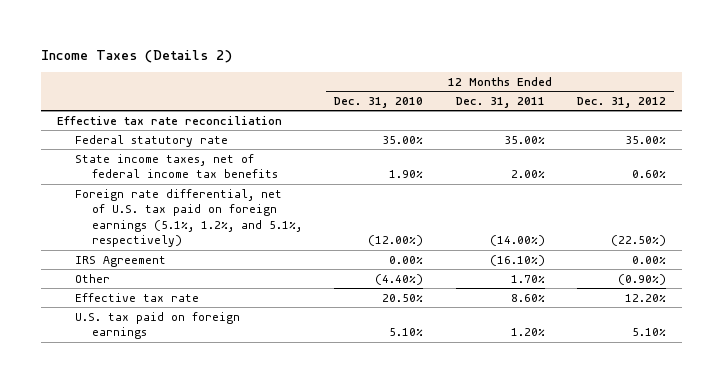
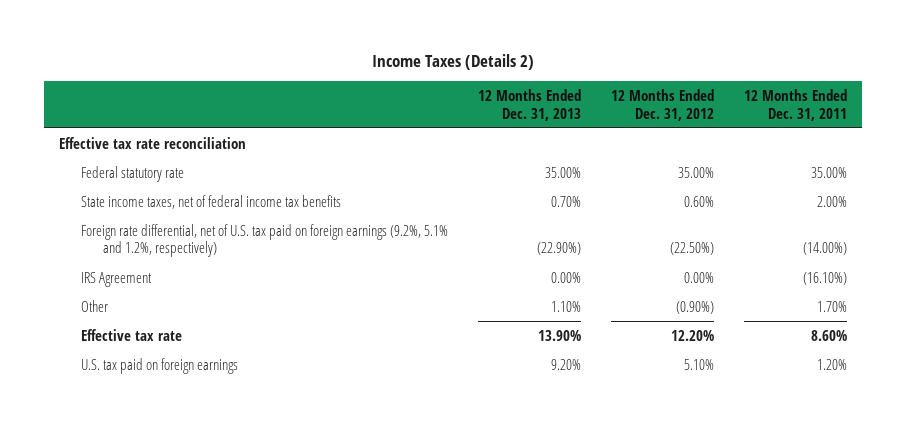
- | 12 Months Ended Dec. 31, 2010 | 12 Months Ended Dec. 31, 2011 | 12 Months Ended Dec. 31, 2012
+ | 12 Months Ended Dec. 31, 2013 | 12 Months Ended Dec. 31, 2012 | 12 Months Ended Dec. 31, 2011
- Foreign rate differential, net of U.S. tax paid on foreign earnings (5.1%, 1.2%, and 5.1%, respectively) | (12.00%) | (14.00%) | (22.50%)
+ Foreign rate differential, net of U.S. tax paid on foreign earnings (9.2%, 5.1% and 1.2%, respectively) | (22.90%) | (22.50%) | (14.00%)

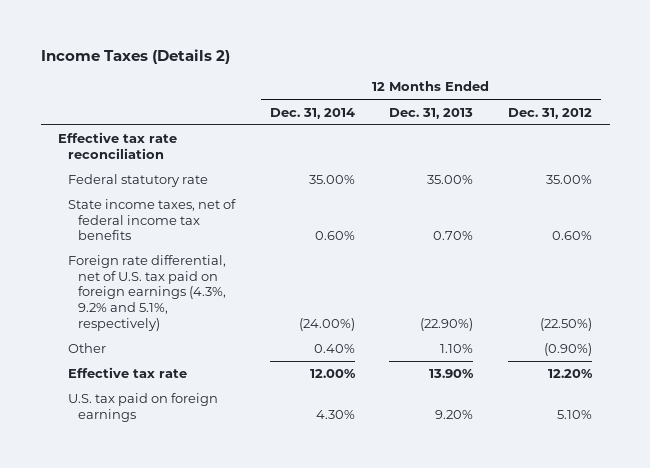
- | 12 Months Ended Dec. 31, 2013 | 12 Months Ended Dec. 31, 2012 | 12 Months Ended Dec. 31, 2011
+ | 12 Months Ended Dec. 31, 2014 | 12 Months Ended Dec. 31, 2013 | 12 Months Ended Dec. 31, 2012
- Foreign rate differential, net of U.S. tax paid on foreign earnings (9.2%, 5.1% and 1.2%, respectively) | (22.90%) | (22.50%) | (14.00%)
- IRS Agreement | 0.00% | 0.00% | (16.10%)
+ Foreign rate differential, net of U.S. tax paid on foreign earnings (4.3%, 9.2% and 5.1%, respectively) | (24.00%) | (22.90%) | (22.50%)

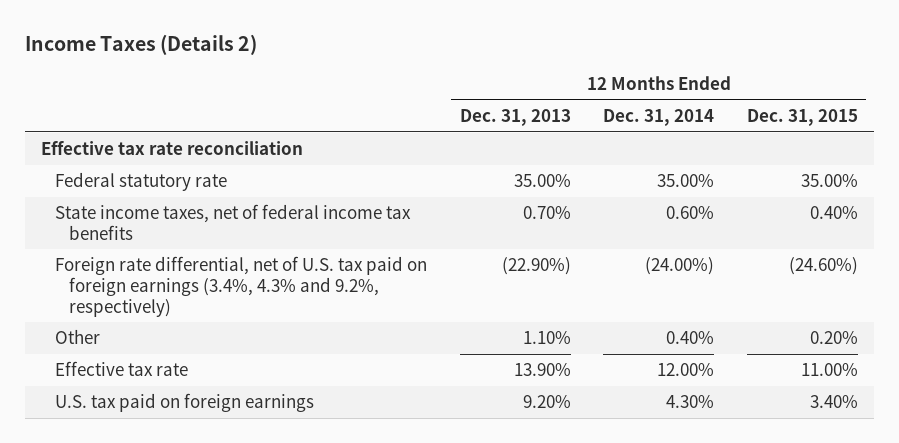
- | 12 Months Ended Dec. 31, 2014 | 12 Months Ended Dec. 31, 2013 | 12 Months Ended Dec. 31, 2012
+ | 12 Months Ended Dec. 31, 2013 | 12 Months Ended Dec. 31, 2014 | 12 Months Ended Dec. 31, 2015
- Foreign rate differential, net of U.S. tax paid on foreign earnings (4.3%, 9.2% and 5.1%, respectively) | (24.00%) | (22.90%) | (22.50%)
+ Foreign rate differential, net of U.S. tax paid on foreign earnings (3.4%, 4.3% and 9.2%, respectively) | (22.90%) | (24.00%) | (24.60%)

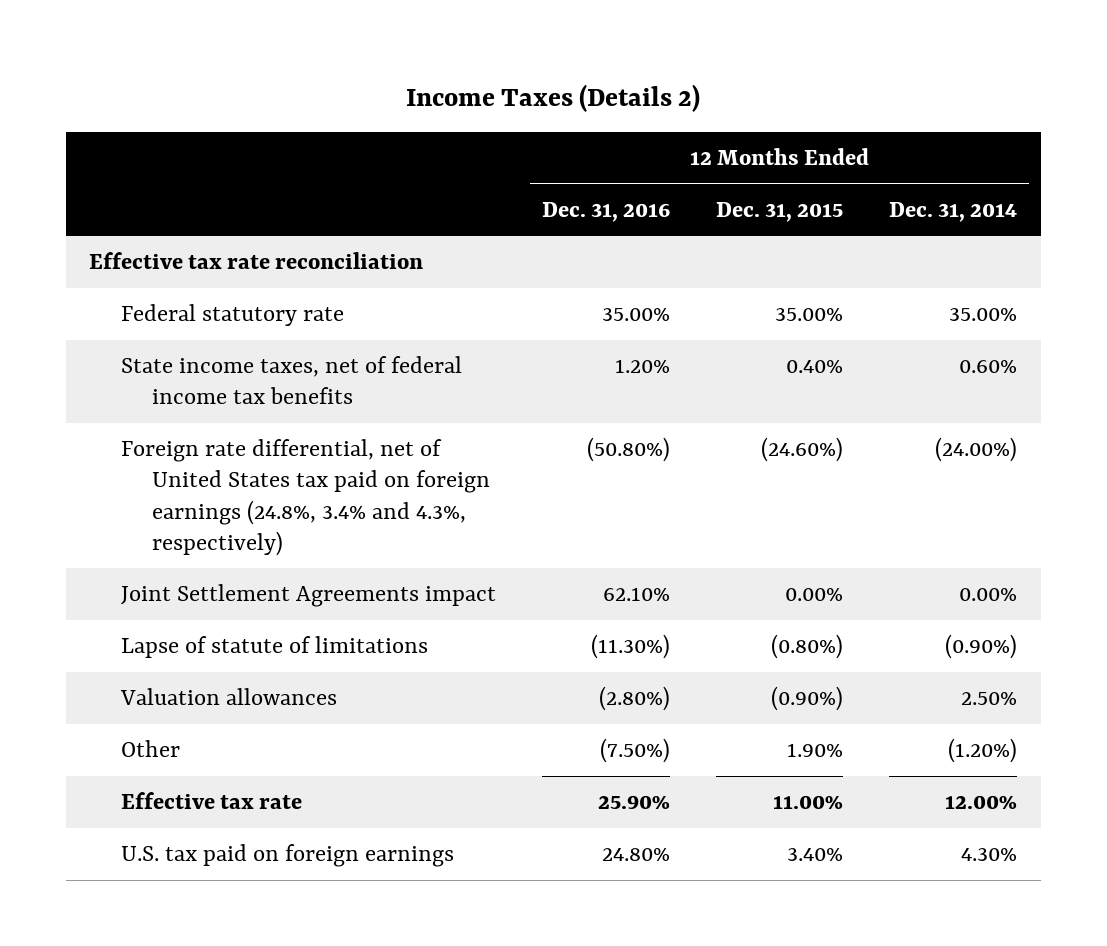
- | 12 Months Ended Dec. 31, 2013 | 12 Months Ended Dec. 31, 2014 | 12 Months Ended Dec. 31, 2015
+ | 12 Months Ended Dec. 31, 2016 | 12 Months Ended Dec. 31, 2015 | 12 Months Ended Dec. 31, 2014
- Foreign rate differential, net of U.S. tax paid on foreign earnings (3.4%, 4.3% and 9.2%, respectively) | (22.90%) | (24.00%) | (24.60%)
- Other | 1.10% | 0.40% | 0.20%
+ Foreign rate differential, net of United States tax paid on foreign earnings (24.8%, 3.4% and 4.3%, respectively) | (50.80%) | (24.60%) | (24.00%)
+ Joint Settlement Agreements impact | 62.10% | 0.00% | 0.00%
+ Lapse of statute of limitations | (11.30%) | (0.80%) | (0.90%)
+ Valuation allowances | (2.80%) | (0.90%) | 2.50%
+ Other | (7.50%) | 1.90% | (1.20%)

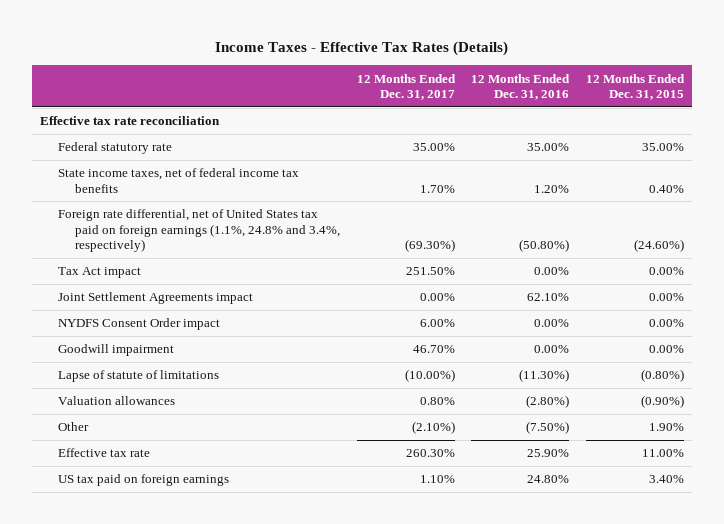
- Income Taxes (Details 2)
+ Income Taxes - Effective Tax Rates (Details)
- | 12 Months Ended Dec. 31, 2016 | 12 Months Ended Dec. 31, 2015 | 12 Months Ended Dec. 31, 2014
+ | 12 Months Ended Dec. 31, 2017 | 12 Months Ended Dec. 31, 2016 | 12 Months Ended Dec. 31, 2015
- Foreign rate differential, net of United States tax paid on foreign earnings (24.8%, 3.4% and 4.3%, respectively) | (50.80%) | (24.60%) | (24.00%)
+ Foreign rate differential, net of United States tax paid on foreign earnings (1.1%, 24.8% and 3.4%, respectively) | (69.30%) | (50.80%) | (24.60%)
+ Tax Act impact | 251.50% | 0.00% | 0.00%
+ NYDFS Consent Order impact | 6.00% | 0.00% | 0.00%
+ Goodwill impairment | 46.70% | 0.00% | 0.00%
- U.S. tax paid on foreign earnings | 24.80% | 3.40% | 4.30%
+ US tax paid on foreign earnings | 1.10% | 24.80% | 3.40%

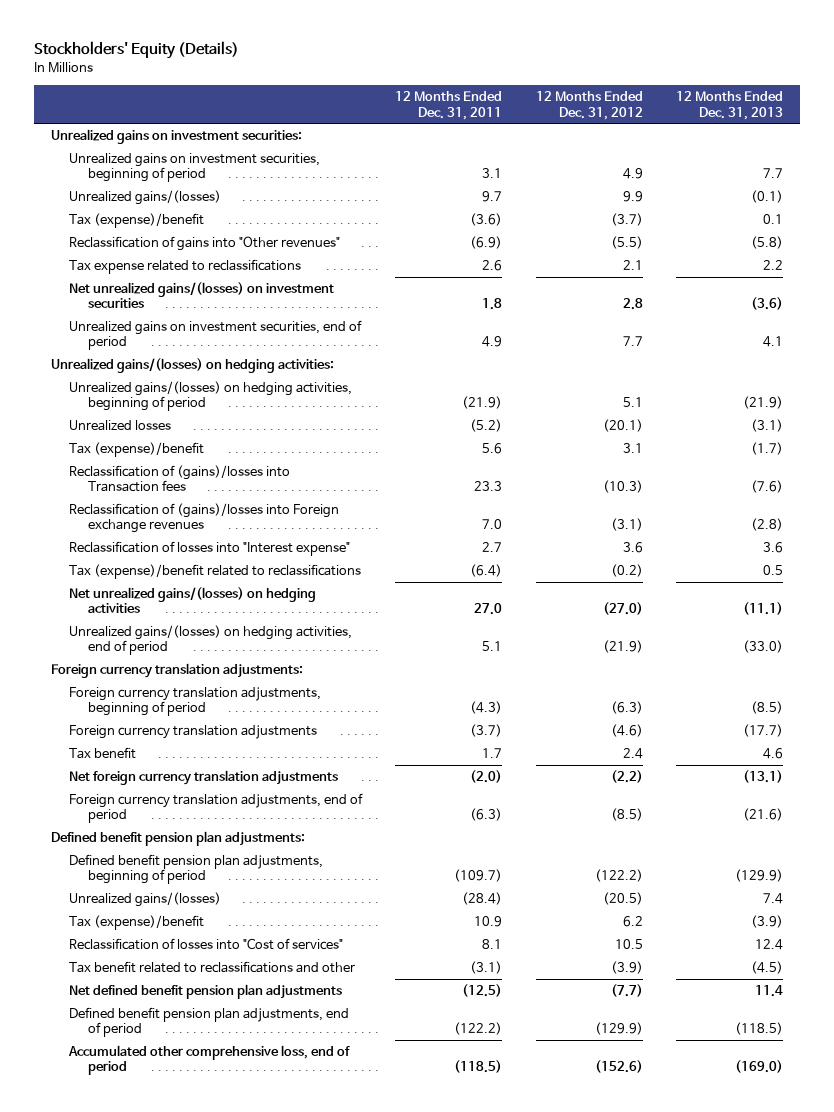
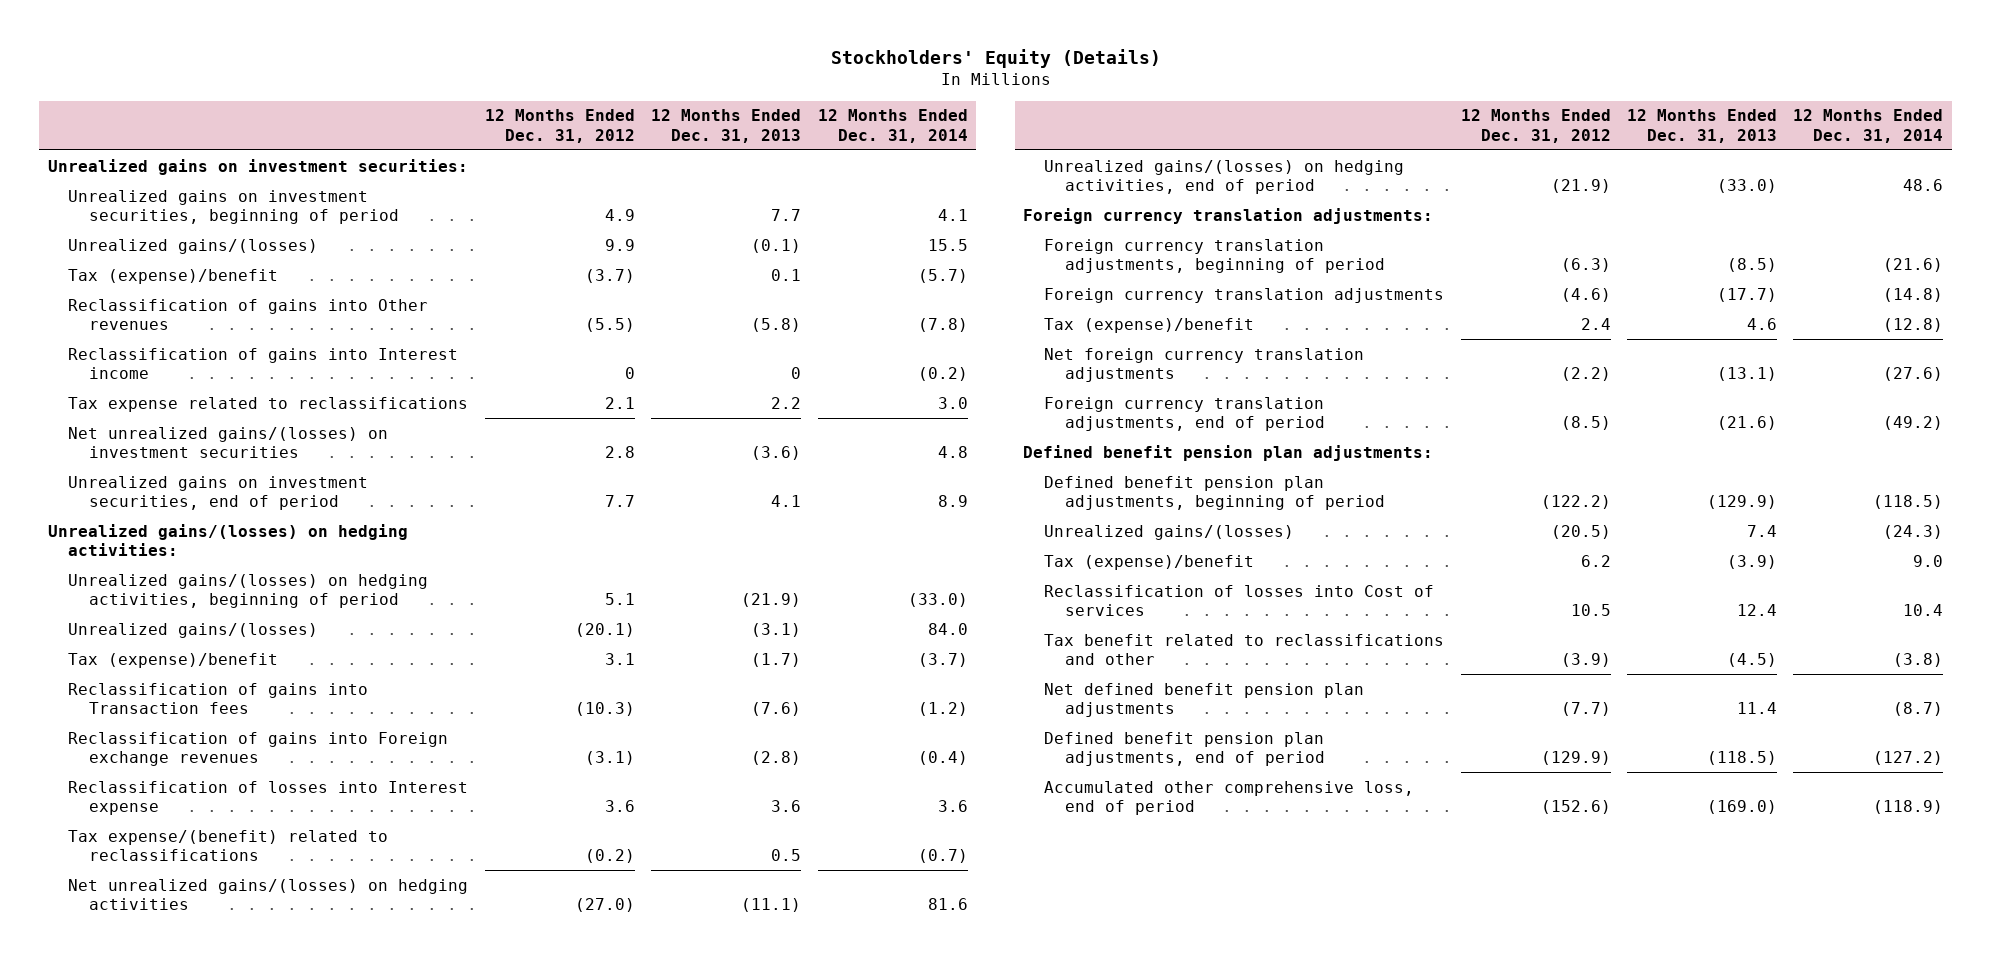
- | 12 Months Ended Dec. 31, 2011 | 12 Months Ended Dec. 31, 2012 | 12 Months Ended Dec. 31, 2013
+ | 12 Months Ended Dec. 31, 2012 | 12 Months Ended Dec. 31, 2013 | 12 Months Ended Dec. 31, 2014
- Reclassification of gains into "Other revenues" | (6.9) | (5.5) | (5.8)
+ Reclassification of gains into Other revenues | (5.5) | (5.8) | (7.8)
+ Reclassification of gains into Interest income | 0 | 0 | (0.2)
- Unrealized losses | (5.2) | (20.1) | (3.1)
+ Unrealized gains/(losses) | (20.1) | (3.1) | 84.0
- Reclassification of (gains)/losses into Transaction fees | 23.3 | (10.3) | (7.6)
- Reclassification of (gains)/losses into Foreign exchange revenues | 7.0 | (3.1) | (2.8)
- Reclassification of losses into "Interest expense" | 2.7 | 3.6 | 3.6
- Tax (expense)/benefit related to reclassifications | (6.4) | (0.2) | 0.5
+ Reclassification of gains into Transaction fees | (10.3) | (7.6) | (1.2)
+ Reclassification of gains into Foreign exchange revenues | (3.1) | (2.8) | (0.4)
+ Reclassification of losses into Interest expense | 3.6 | 3.6 | 3.6
+ Tax expense/(benefit) related to reclassifications | (0.2) | 0.5 | (0.7)
- Tax benefit | 1.7 | 2.4 | 4.6
+ Tax (expense)/benefit | 2.4 | 4.6 | (12.8)
- Reclassification of losses into "Cost of services" | 8.1 | 10.5 | 12.4
+ Reclassification of losses into Cost of services | 10.5 | 12.4 | 10.4

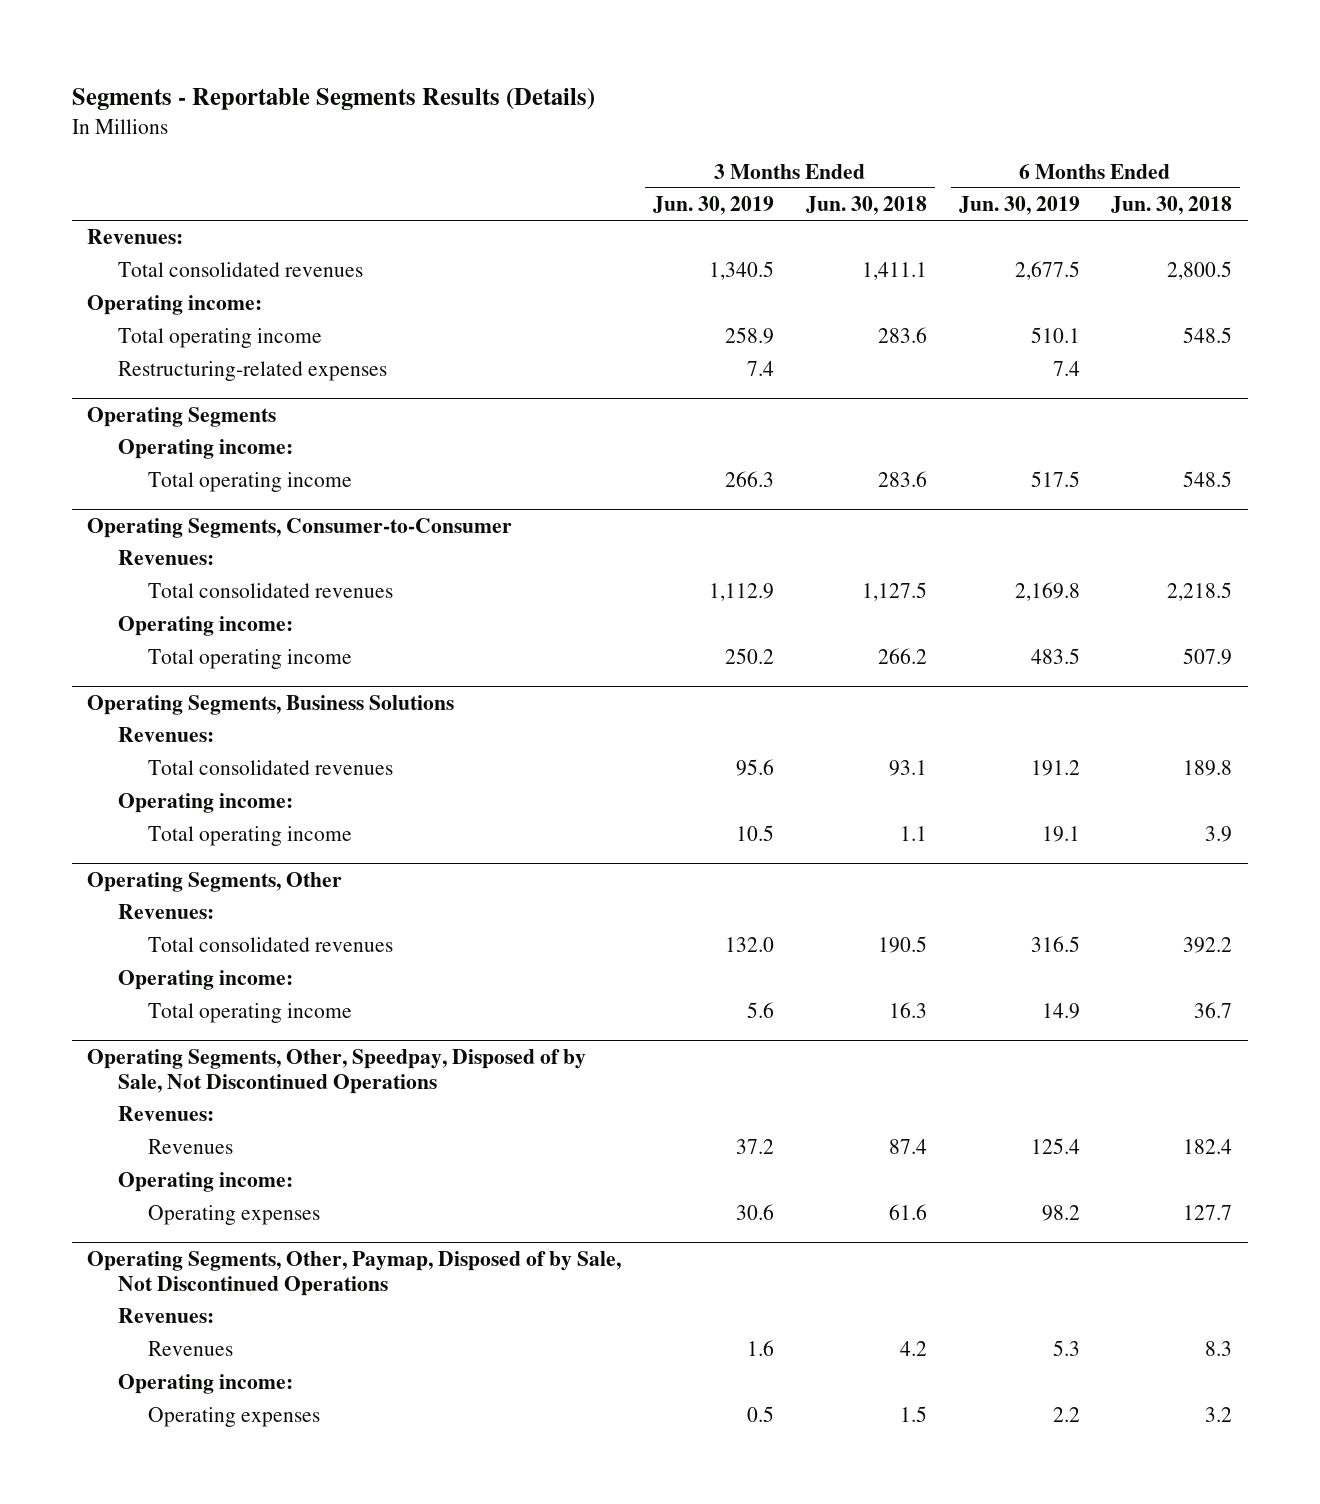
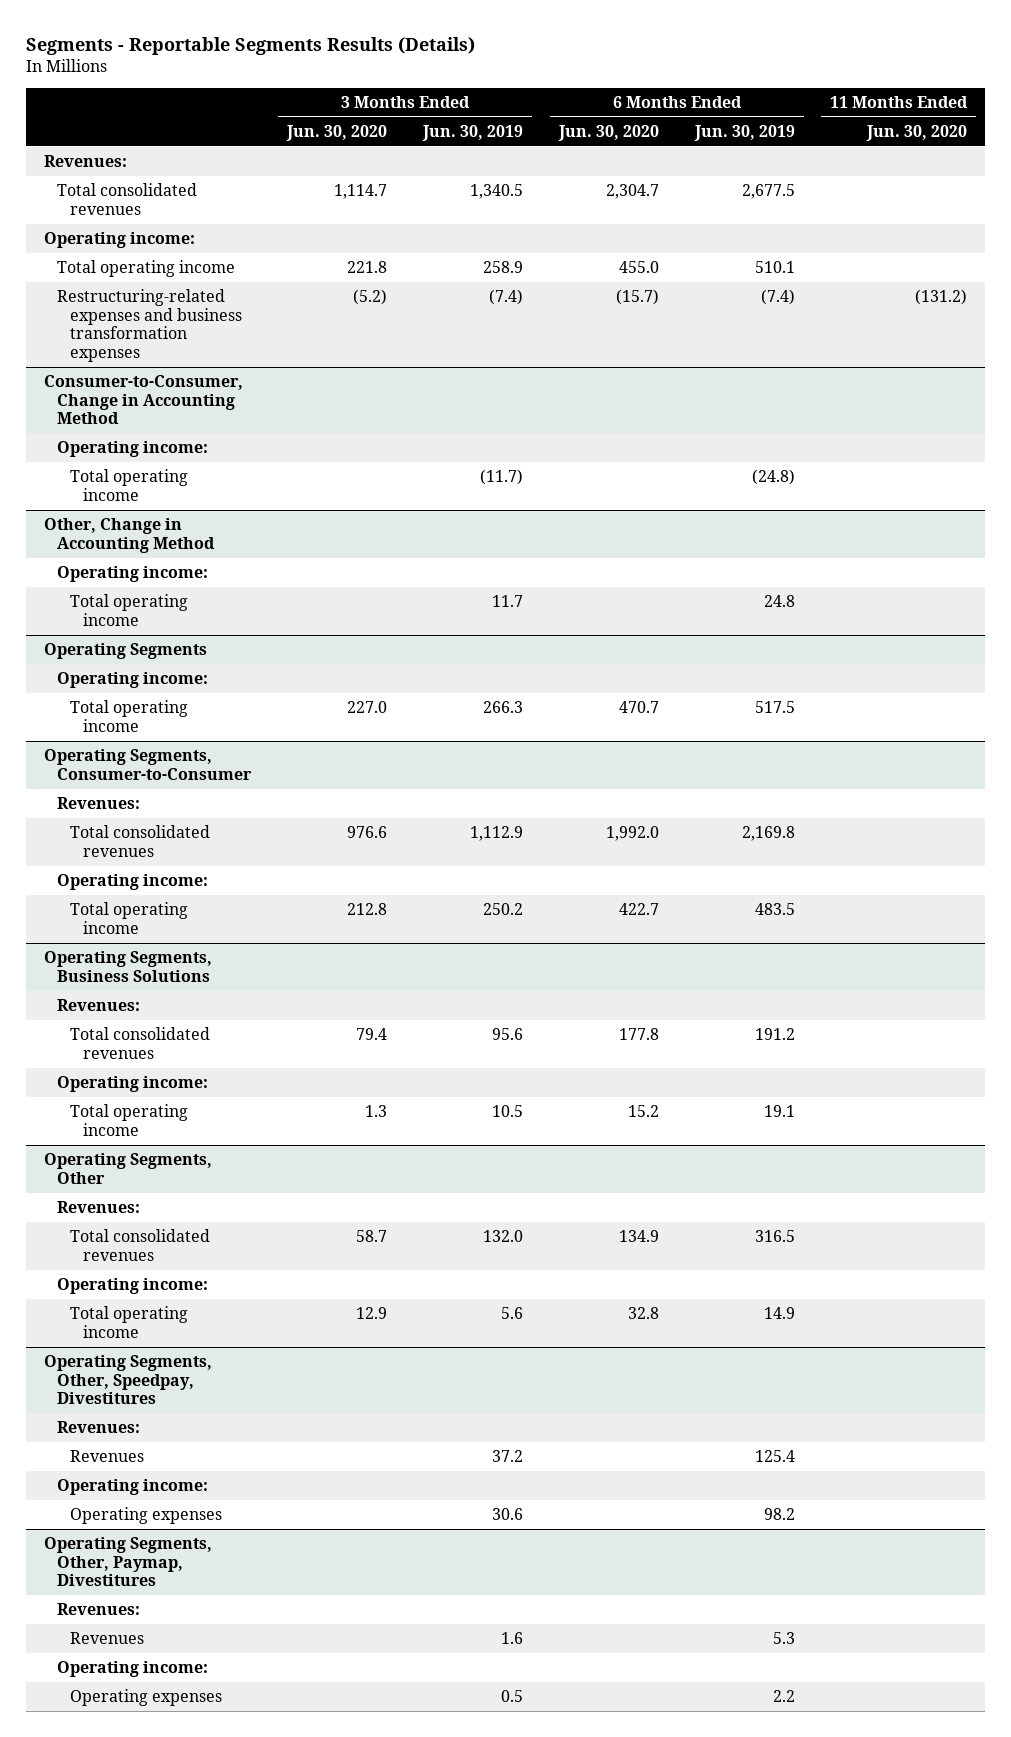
- | 3 Months Ended Jun. 30, 2019 | 3 Months Ended Jun. 30, 2018 | 6 Months Ended Jun. 30, 2019 | 6 Months Ended Jun. 30, 2018
+ | 3 Months Ended Jun. 30, 2020 | 3 Months Ended Jun. 30, 2019 | 6 Months Ended Jun. 30, 2020 | 6 Months Ended Jun. 30, 2019 | 11 Months Ended Jun. 30, 2020
- Restructuring-related expenses | 7.4 | | 7.4 |
+ Restructuring-related expenses and business transformation expenses | (5.2) | (7.4) | (15.7) | (7.4) | (131.2)
+ Consumer-to-Consumer, Change in Accounting Method
+ Operating income:
+ Total operating income | | (11.7) | | (24.8) |
+ Other, Change in Accounting Method
+ Operating income:
+ Total operating income | | 11.7 | | 24.8 |
- Operating Segments, Other, Speedpay, Disposed of by Sale, Not Discontinued Operations
+ Operating Segments, Other, Speedpay, Divestitures
- Operating Segments, Other, Paymap, Disposed of by Sale, Not Discontinued Operations
+ Operating Segments, Other, Paymap, Divestitures

